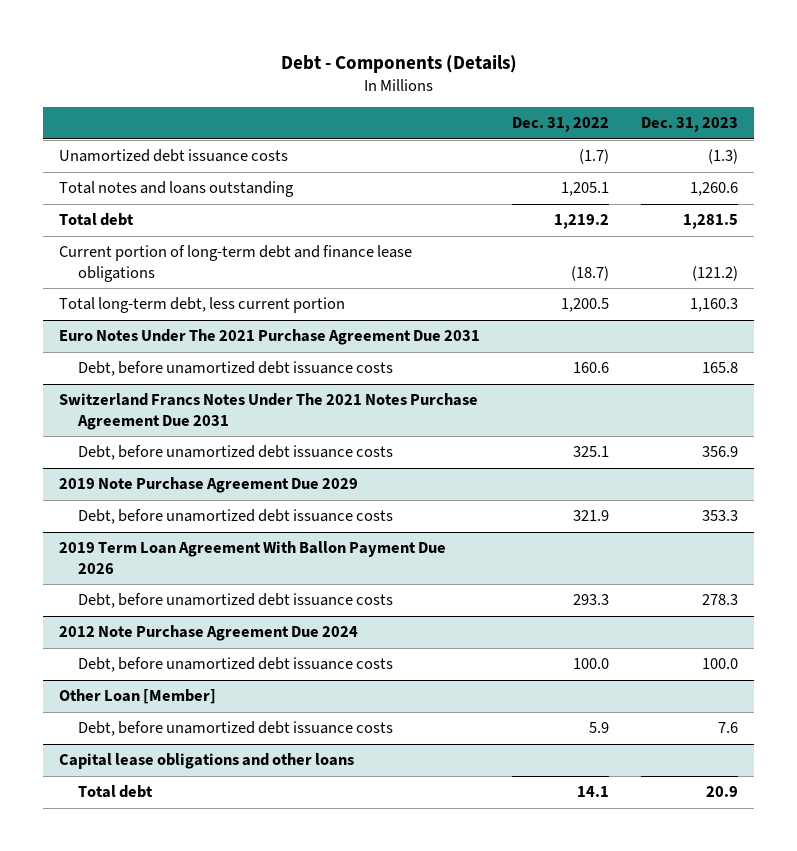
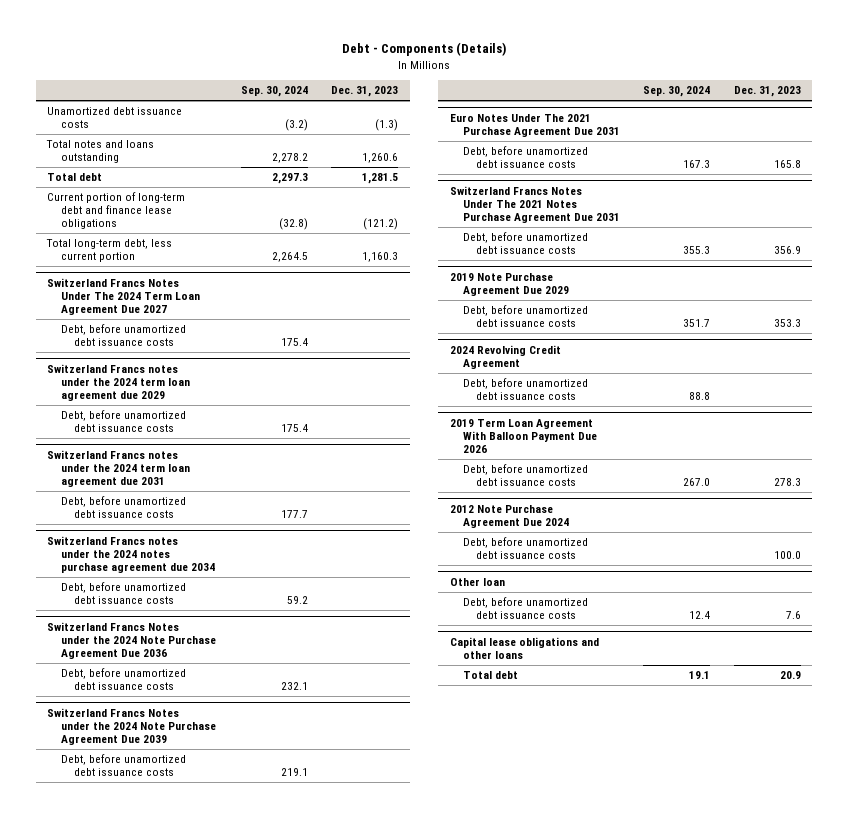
- | Dec. 31, 2022 | Dec. 31, 2023
+ | Sep. 30, 2024 | Dec. 31, 2023
+ Switzerland Francs Notes Under The 2024 Term Loan Agreement Due 2027
+ Debt, before unamortized debt issuance costs | 175.4 |
+ Switzerland Francs notes under the 2024 term loan agreement due 2029
+ Debt, before unamortized debt issuance costs | 175.4 |
+ Switzerland Francs notes under the 2024 term loan agreement due 2031
+ Debt, before unamortized debt issuance costs | 177.7 |
+ Switzerland Francs notes under the 2024 notes purchase agreement due 2034
+ Debt, before unamortized debt issuance costs | 59.2 |
+ Switzerland Francs Notes under the 2024 Note Purchase Agreement Due 2036
+ Debt, before unamortized debt issuance costs | 232.1 |
+ Switzerland Francs Notes under the 2024 Note Purchase Agreement Due 2039
+ Debt, before unamortized debt issuance costs | 219.1 |
- 2019 Term Loan Agreement With Ballon Payment Due 2026
+ 2024 Revolving Credit Agreement
+ Debt, before unamortized debt issuance costs | 88.8 |
+ 2019 Term Loan Agreement With Balloon Payment Due 2026
- Other Loan [Member]
+ Other loan

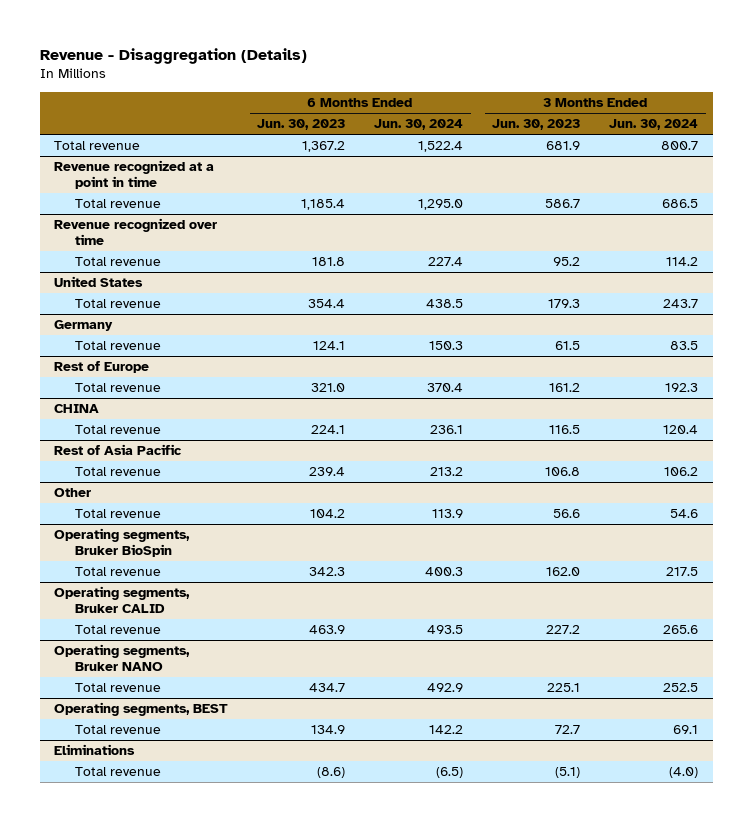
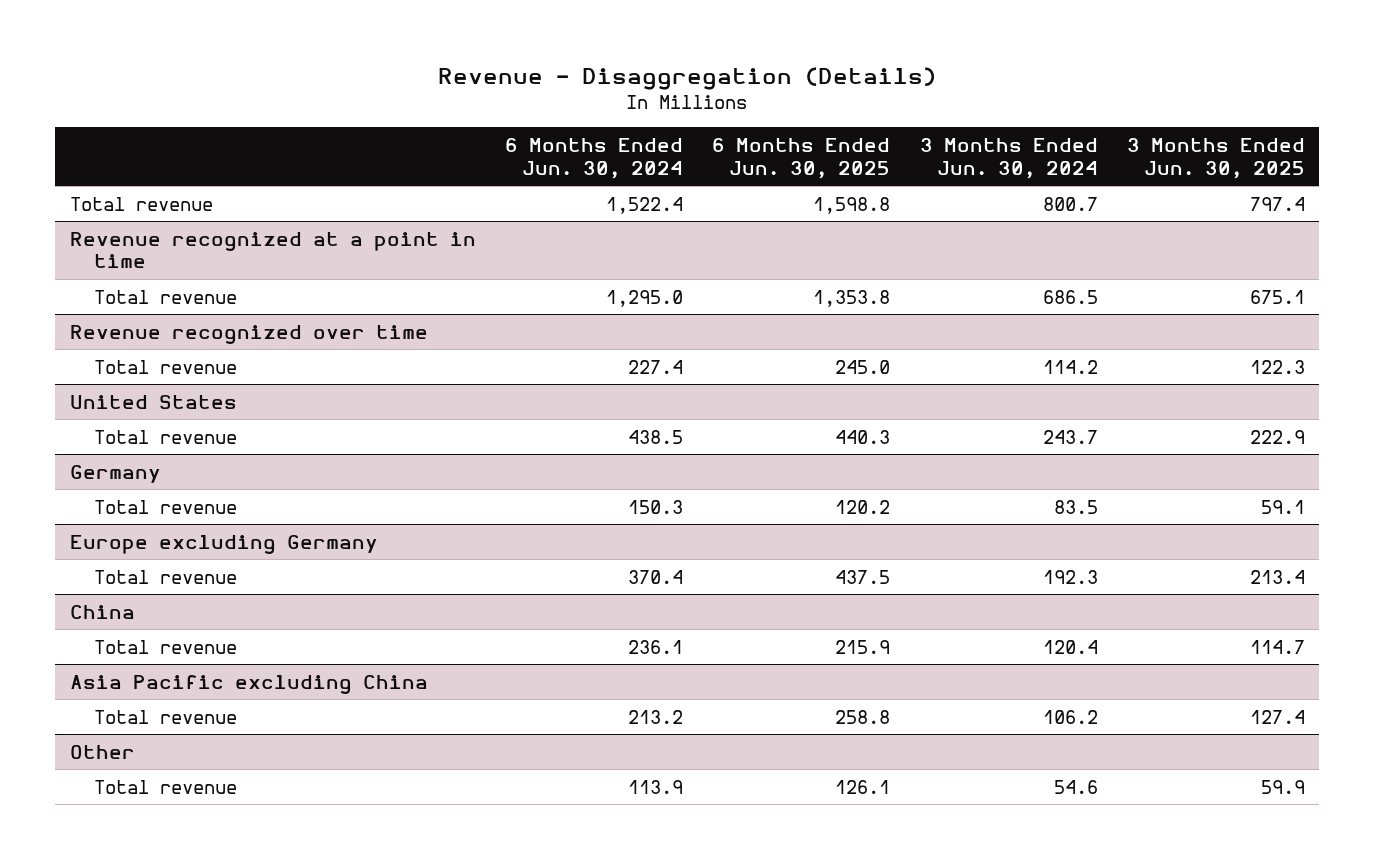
- | 6 Months Ended Jun. 30, 2023 | 6 Months Ended Jun. 30, 2024 | 3 Months Ended Jun. 30, 2023 | 3 Months Ended Jun. 30, 2024
+ | 6 Months Ended Jun. 30, 2024 | 6 Months Ended Jun. 30, 2025 | 3 Months Ended Jun. 30, 2024 | 3 Months Ended Jun. 30, 2025
- Rest of Europe
+ Europe excluding Germany
- CHINA
+ China
- Rest of Asia Pacific
+ Asia Pacific excluding China
- Operating segments, Bruker BioSpin
- Total revenue | 342.3 | 400.3 | 162.0 | 217.5
- Operating segments, Bruker CALID
- Total revenue | 463.9 | 493.5 | 227.2 | 265.6
- Operating segments, Bruker NANO
- Total revenue | 434.7 | 492.9 | 225.1 | 252.5
- Operating segments, BEST
- Total revenue | 134.9 | 142.2 | 72.7 | 69.1
- Eliminations
- Total revenue | (8.6) | (6.5) | (5.1) | (4.0)

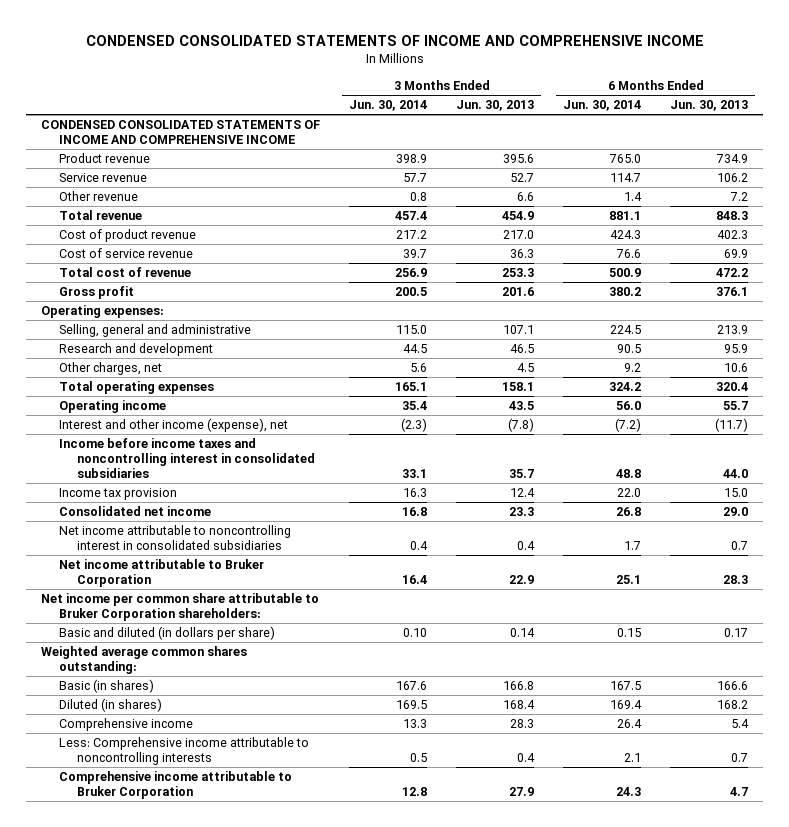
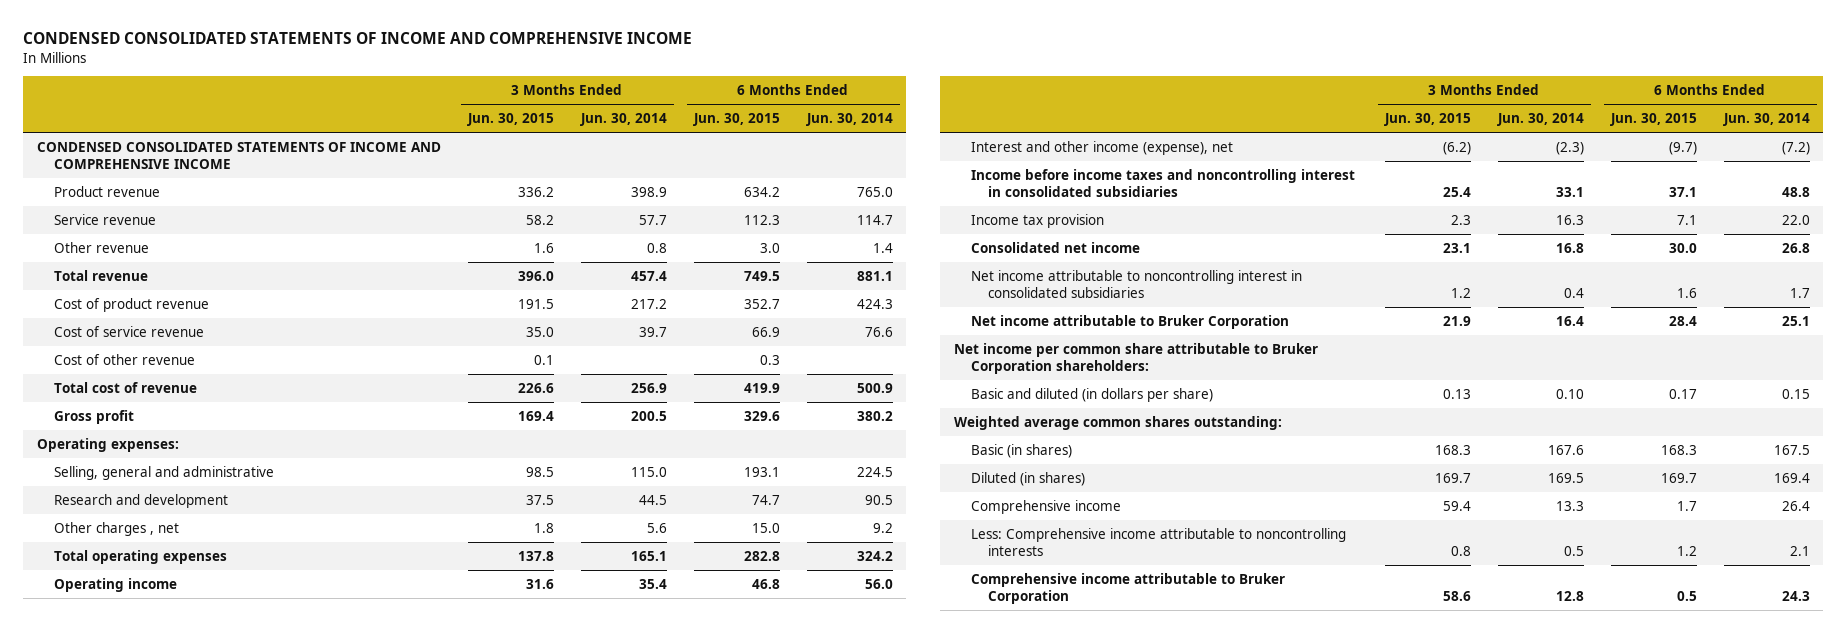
- | 3 Months Ended Jun. 30, 2014 | 3 Months Ended Jun. 30, 2013 | 6 Months Ended Jun. 30, 2014 | 6 Months Ended Jun. 30, 2013
+ | 3 Months Ended Jun. 30, 2015 | 3 Months Ended Jun. 30, 2014 | 6 Months Ended Jun. 30, 2015 | 6 Months Ended Jun. 30, 2014
+ Cost of other revenue | 0.1 | | 0.3 |
- Other charges, net | 5.6 | 4.5 | 9.2 | 10.6
+ Other charges , net | 1.8 | 5.6 | 15.0 | 9.2

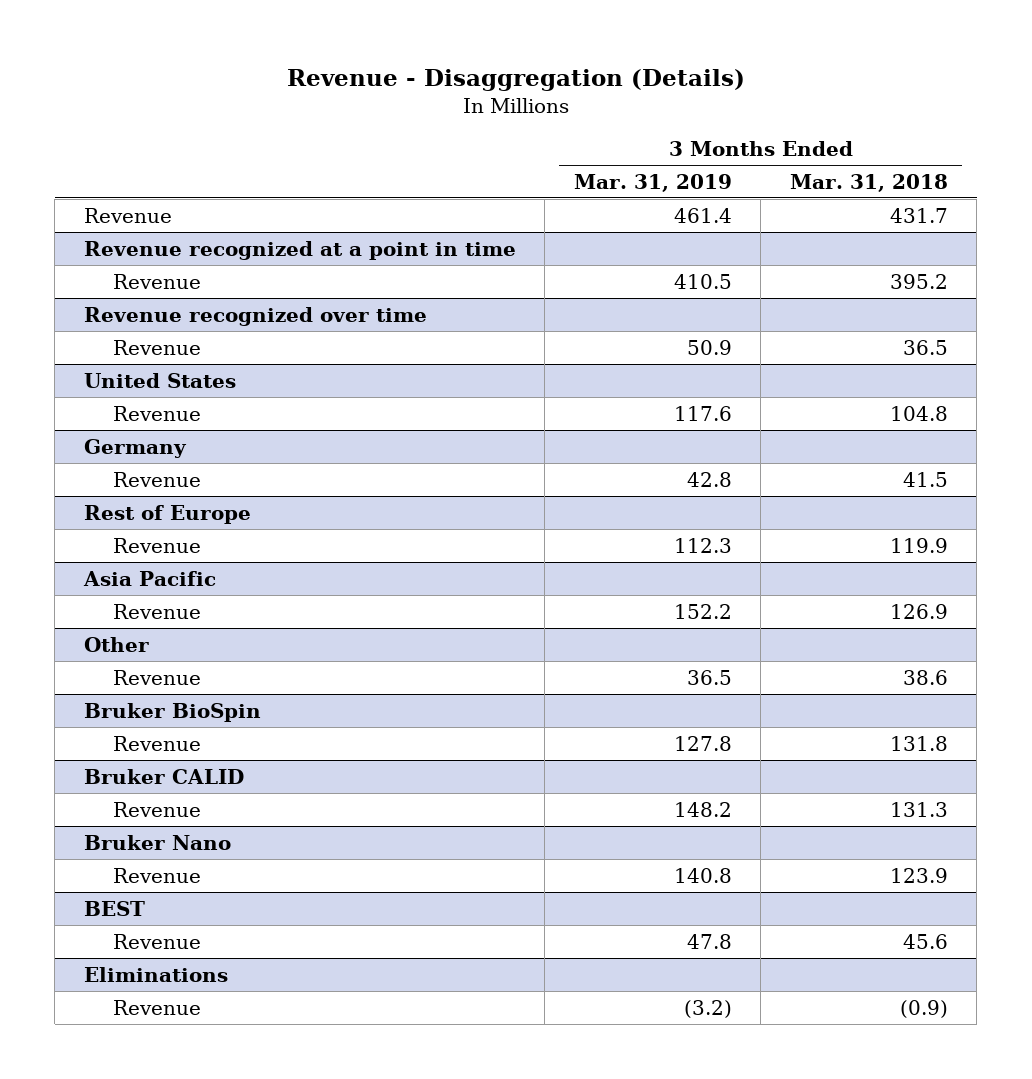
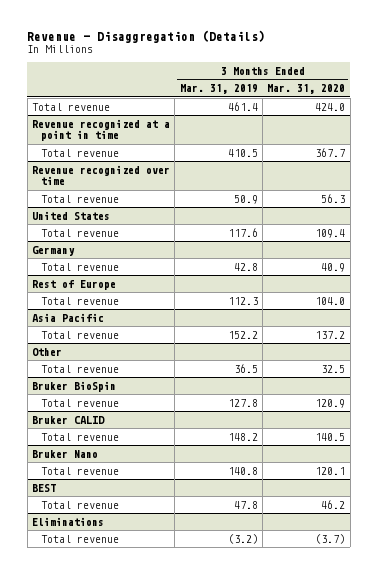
- | 3 Months Ended Mar. 31, 2019 | 3 Months Ended Mar. 31, 2018
+ | 3 Months Ended Mar. 31, 2019 | 3 Months Ended Mar. 31, 2020
- Revenue | 461.4 | 431.7
+ Total revenue | 461.4 | 424.0
@ Revenue recognized at a point in time
- Revenue | 410.5 | 395.2
+ Total revenue | 410.5 | 367.7
@ Revenue recognized over time
- Revenue | 50.9 | 36.5
+ Total revenue | 50.9 | 56.3
@ United States
- Revenue | 117.6 | 104.8
+ Total revenue | 117.6 | 109.4
@ Germany
- Revenue | 42.8 | 41.5
+ Total revenue | 42.8 | 40.9
@ Rest of Europe
- Revenue | 112.3 | 119.9
+ Total revenue | 112.3 | 104.0
@ Asia Pacific
- Revenue | 152.2 | 126.9
+ Total revenue | 152.2 | 137.2
@ Other
- Revenue | 36.5 | 38.6
+ Total revenue | 36.5 | 32.5
@ Bruker BioSpin
- Revenue | 127.8 | 131.8
+ Total revenue | 127.8 | 120.9
@ Bruker CALID
- Revenue | 148.2 | 131.3
+ Total revenue | 148.2 | 140.5
@ Bruker Nano
- Revenue | 140.8 | 123.9
+ Total revenue | 140.8 | 120.1
@ BEST
- Revenue | 47.8 | 45.6
+ Total revenue | 47.8 | 46.2
@ Eliminations
- Revenue | (3.2) | (0.9)
+ Total revenue | (3.2) | (3.7)

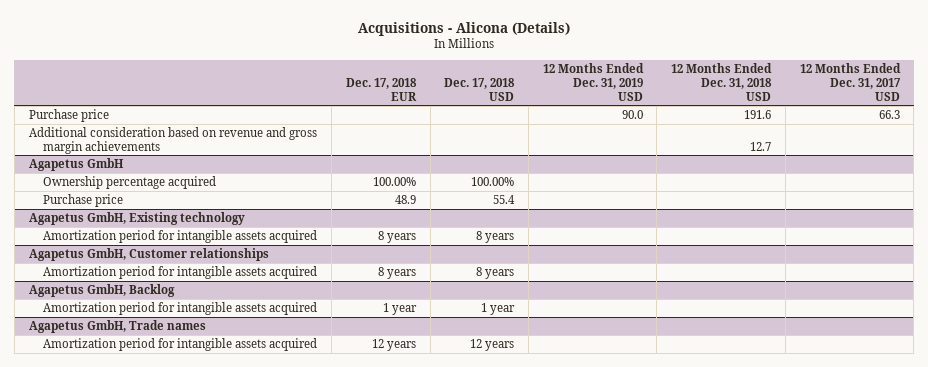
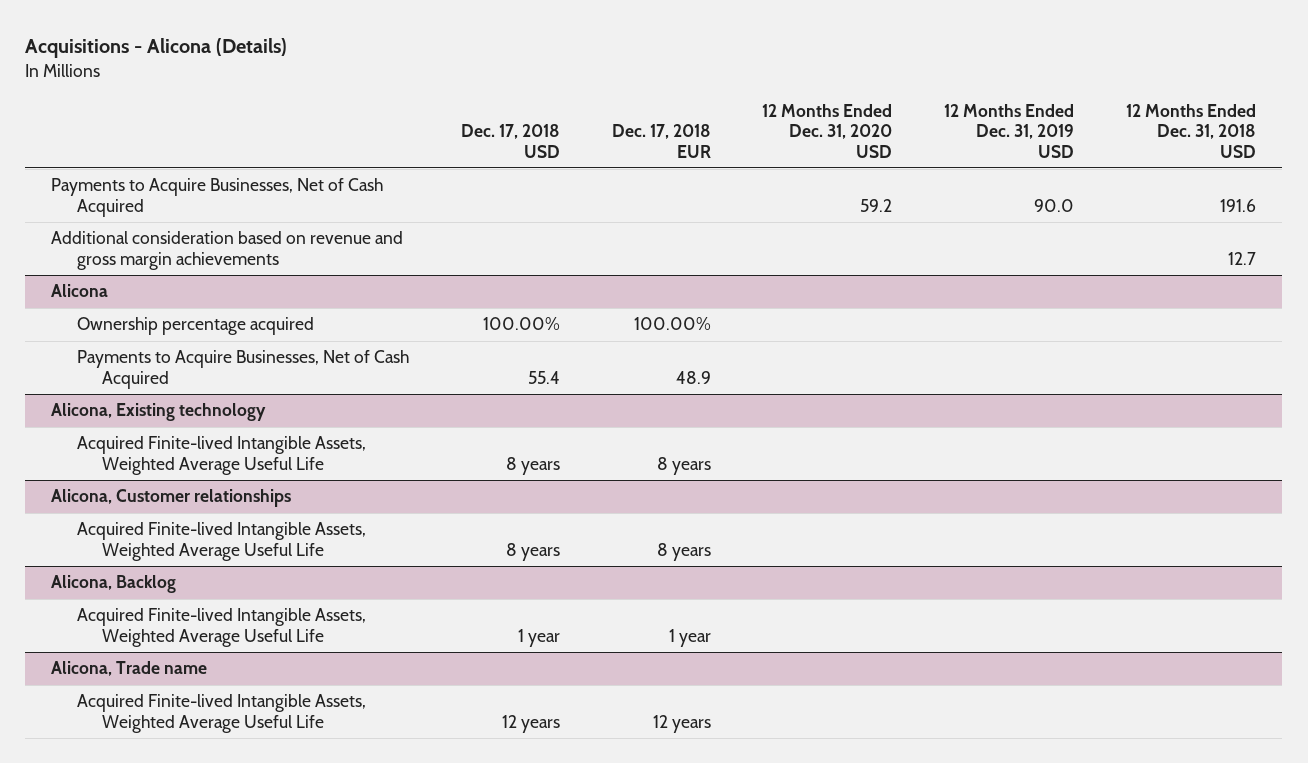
- | Dec. 17, 2018 EUR | Dec. 17, 2018 USD | 12 Months Ended Dec. 31, 2019 USD | 12 Months Ended Dec. 31, 2018 USD | 12 Months Ended Dec. 31, 2017 USD
+ | Dec. 17, 2018 USD | Dec. 17, 2018 EUR | 12 Months Ended Dec. 31, 2020 USD | 12 Months Ended Dec. 31, 2019 USD | 12 Months Ended Dec. 31, 2018 USD
- Purchase price | | | 90.0 | 191.6 | 66.3
+ Payments to Acquire Businesses, Net of Cash Acquired | | | 59.2 | 90.0 | 191.6
- Agapetus GmbH
+ Alicona
- Purchase price | 48.9 | 55.4 | | |
- Agapetus GmbH, Existing technology
- Amortization period for intangible assets acquired | 8 years | 8 years | | |
- Agapetus GmbH, Customer relationships
- Amortization period for intangible assets acquired | 8 years | 8 years | | |
- Agapetus GmbH, Backlog
- Amortization period for intangible assets acquired | 1 year | 1 year | | |
- Agapetus GmbH, Trade names
- Amortization period for intangible assets acquired | 12 years | 12 years | | |
+ Payments to Acquire Businesses, Net of Cash Acquired | 55.4 | 48.9 | | |
+ Alicona, Existing technology
+ Acquired Finite-lived Intangible Assets, Weighted Average Useful Life | 8 years | 8 years | | |
+ Alicona, Customer relationships
+ Acquired Finite-lived Intangible Assets, Weighted Average Useful Life | 8 years | 8 years | | |
+ Alicona, Backlog
+ Acquired Finite-lived Intangible Assets, Weighted Average Useful Life | 1 year | 1 year | | |
+ Alicona, Trade name
+ Acquired Finite-lived Intangible Assets, Weighted Average Useful Life | 12 years | 12 years | | |

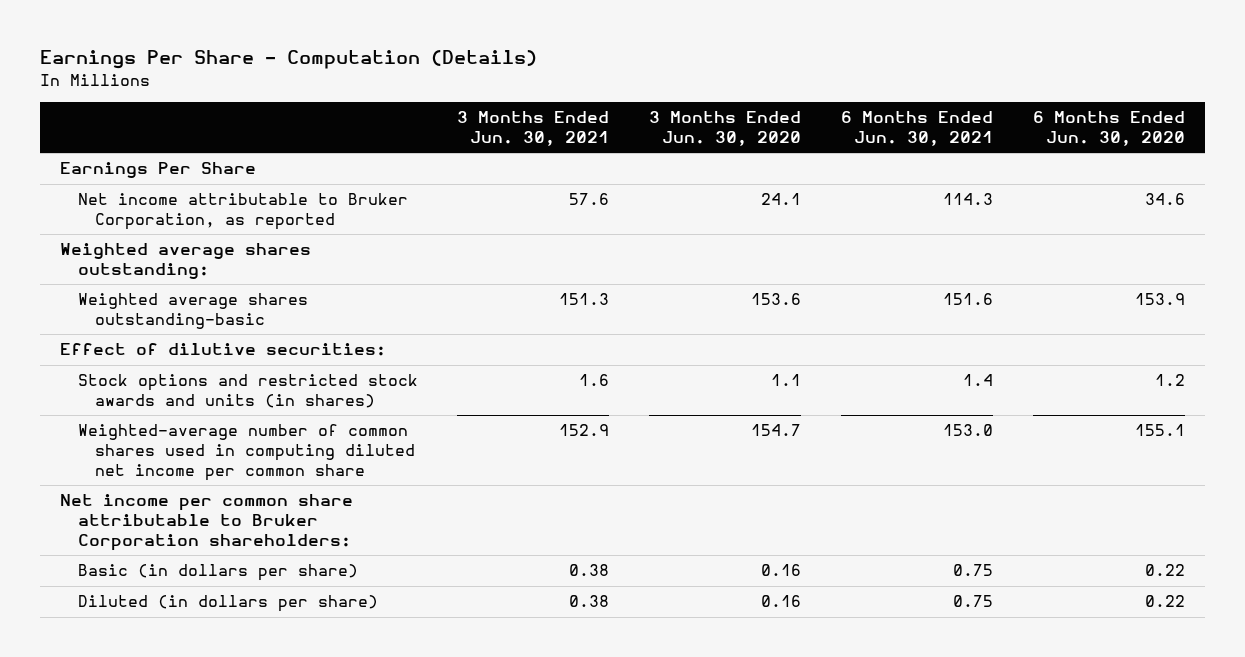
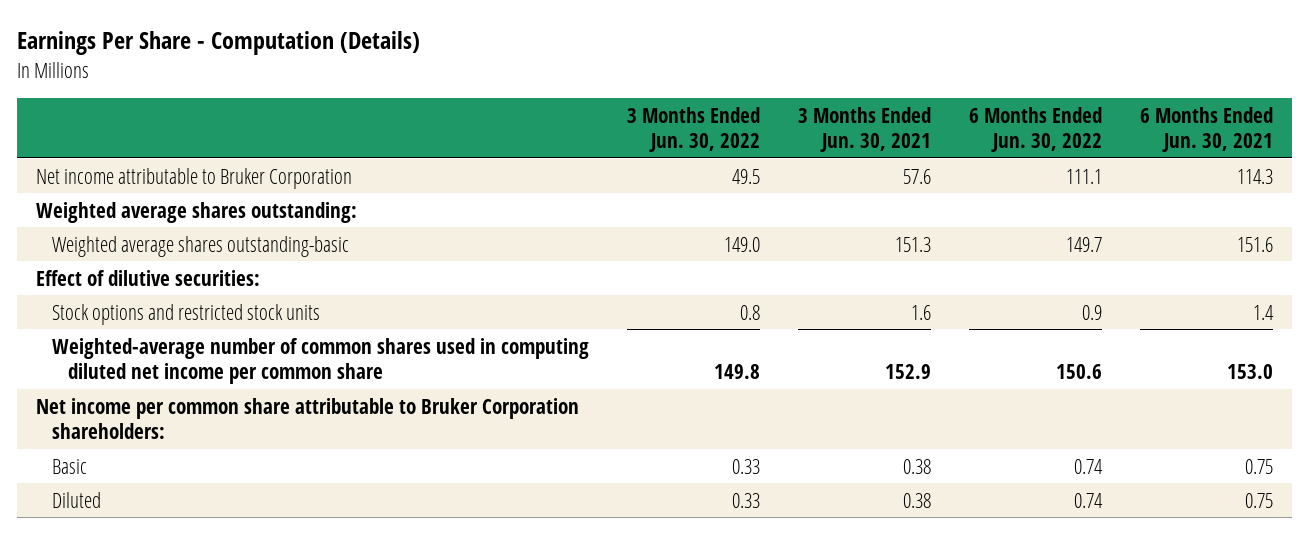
- | 3 Months Ended Jun. 30, 2021 | 3 Months Ended Jun. 30, 2020 | 6 Months Ended Jun. 30, 2021 | 6 Months Ended Jun. 30, 2020
+ | 3 Months Ended Jun. 30, 2022 | 3 Months Ended Jun. 30, 2021 | 6 Months Ended Jun. 30, 2022 | 6 Months Ended Jun. 30, 2021
- Earnings Per Share
- Net income attributable to Bruker Corporation, as reported | 57.6 | 24.1 | 114.3 | 34.6
+ Net income attributable to Bruker Corporation | 49.5 | 57.6 | 111.1 | 114.3
- Stock options and restricted stock awards and units (in shares) | 1.6 | 1.1 | 1.4 | 1.2
+ Stock options and restricted stock units | 0.8 | 1.6 | 0.9 | 1.4
- Basic (in dollars per share) | 0.38 | 0.16 | 0.75 | 0.22
- Diluted (in dollars per share) | 0.38 | 0.16 | 0.75 | 0.22
+ Basic | 0.33 | 0.38 | 0.74 | 0.75
+ Diluted | 0.33 | 0.38 | 0.74 | 0.75

